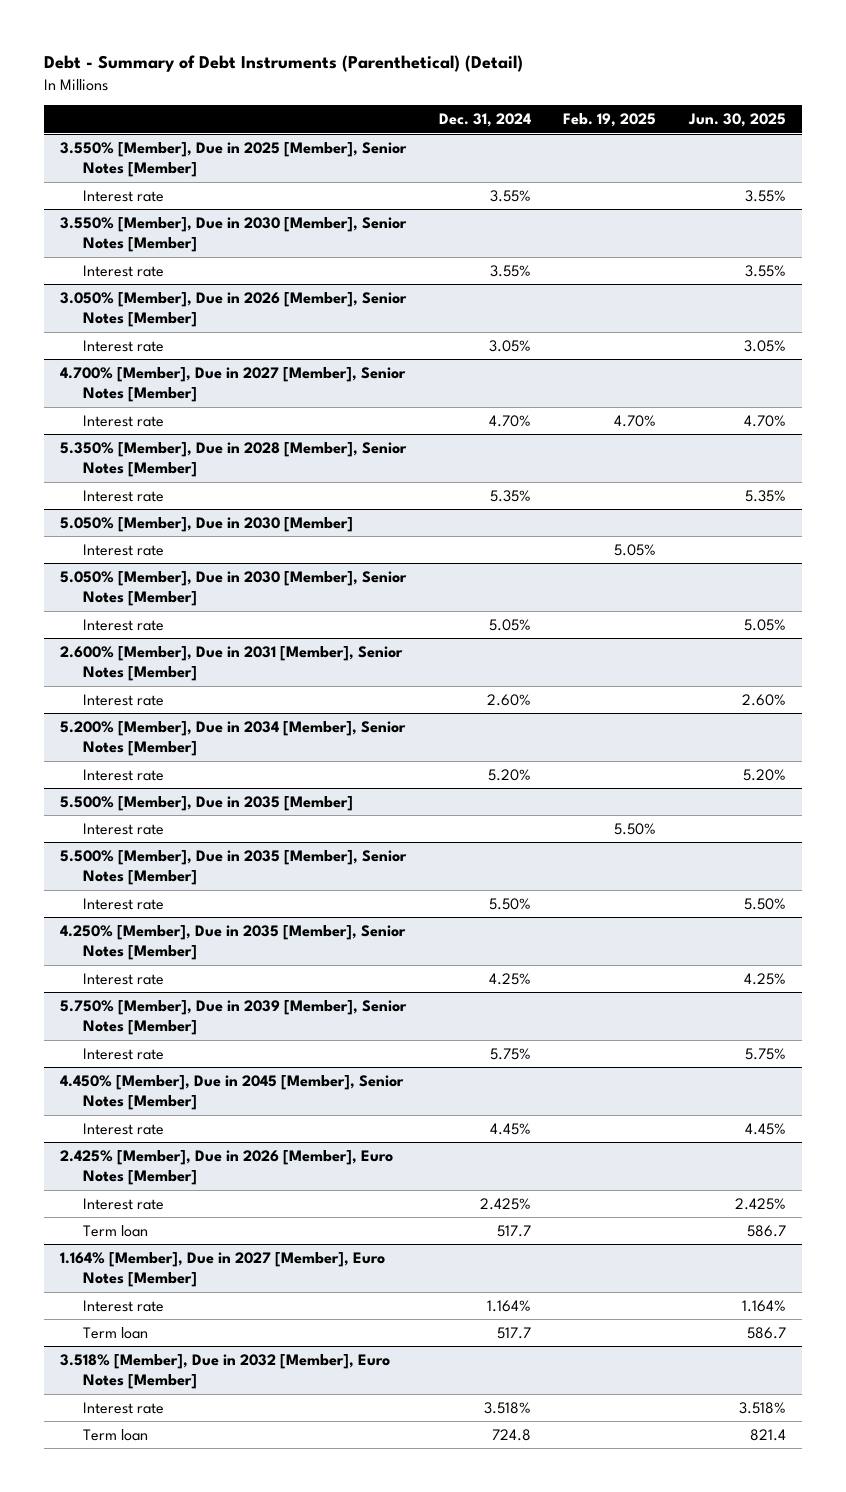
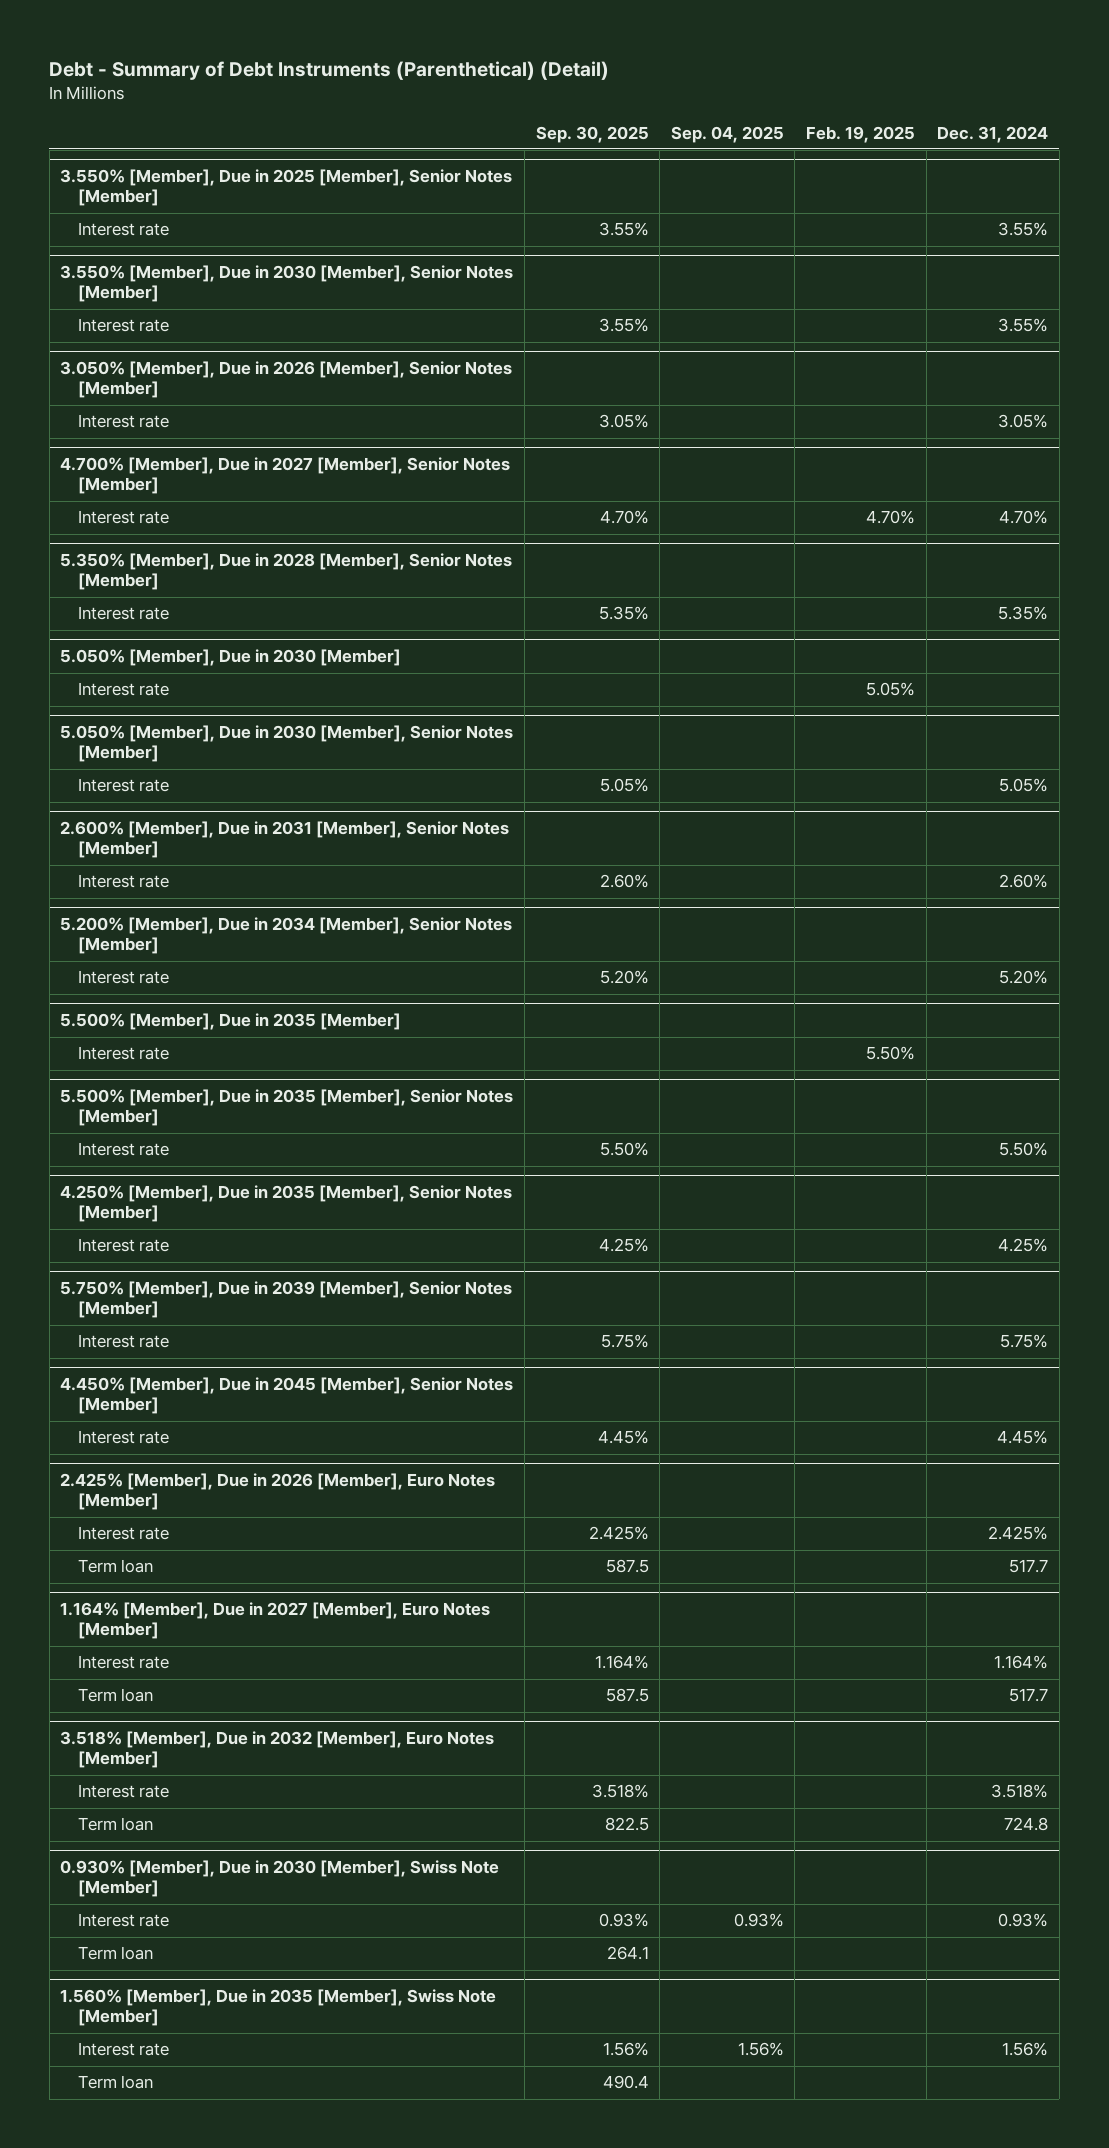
- | Dec. 31, 2024 | Feb. 19, 2025 | Jun. 30, 2025
+ | Sep. 30, 2025 | Sep. 04, 2025 | Feb. 19, 2025 | Dec. 31, 2024
+ 0.930% [Member], Due in 2030 [Member], Swiss Note [Member]
+ Interest rate | 0.93% | 0.93% | | 0.93%
+ Term loan | 264.1 | | |
+ 1.560% [Member], Due in 2035 [Member], Swiss Note [Member]
+ Interest rate | 1.56% | 1.56% | | 1.56%
+ Term loan | 490.4 | | |

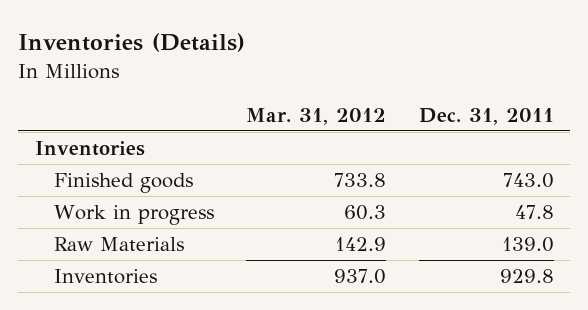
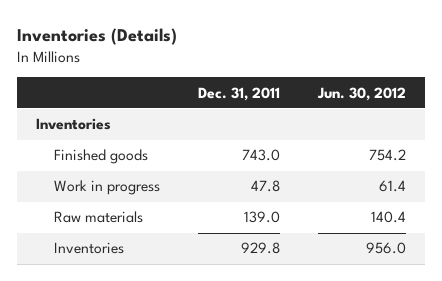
- | Mar. 31, 2012 | Dec. 31, 2011
+ | Dec. 31, 2011 | Jun. 30, 2012
- Raw Materials | 142.9 | 139.0
+ Raw materials | 139.0 | 140.4

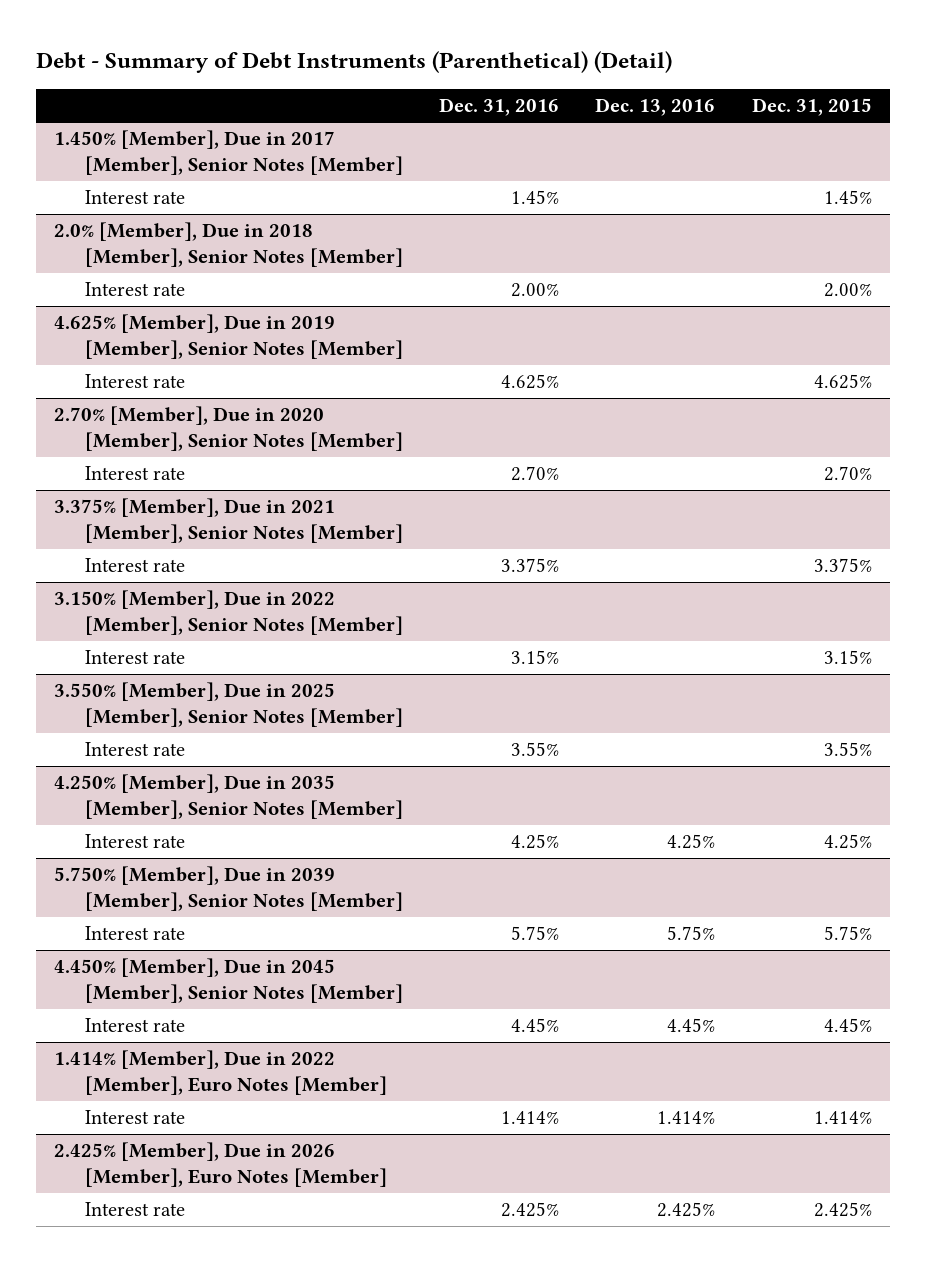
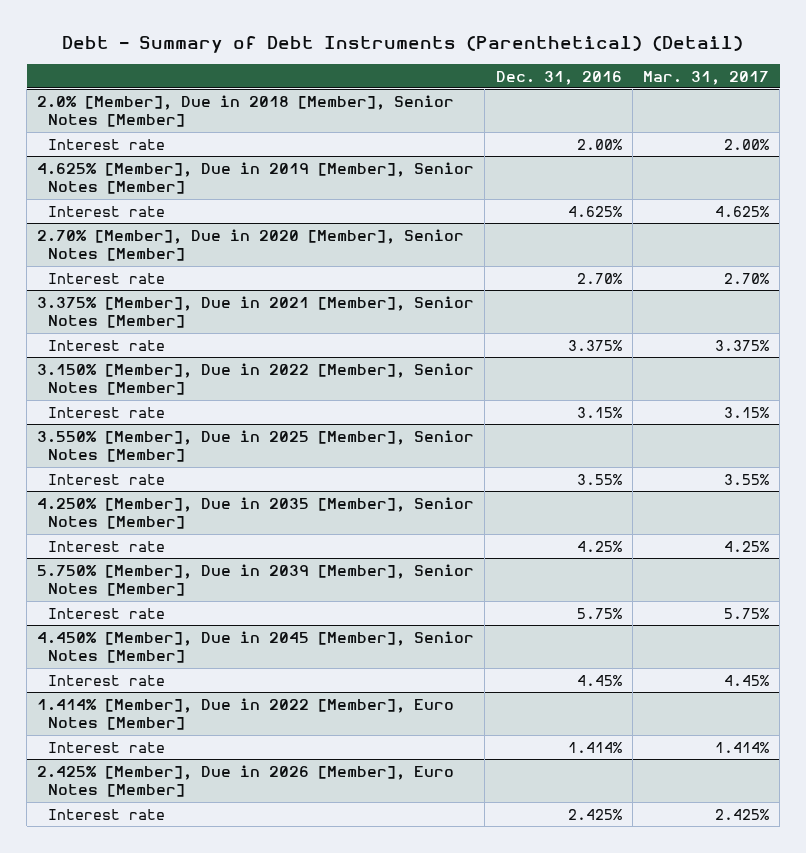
- | Dec. 31, 2016 | Dec. 13, 2016 | Dec. 31, 2015
+ | Dec. 31, 2016 | Mar. 31, 2017
- 1.450% [Member], Due in 2017 [Member], Senior Notes [Member]
- Interest rate | 1.45% | | 1.45%

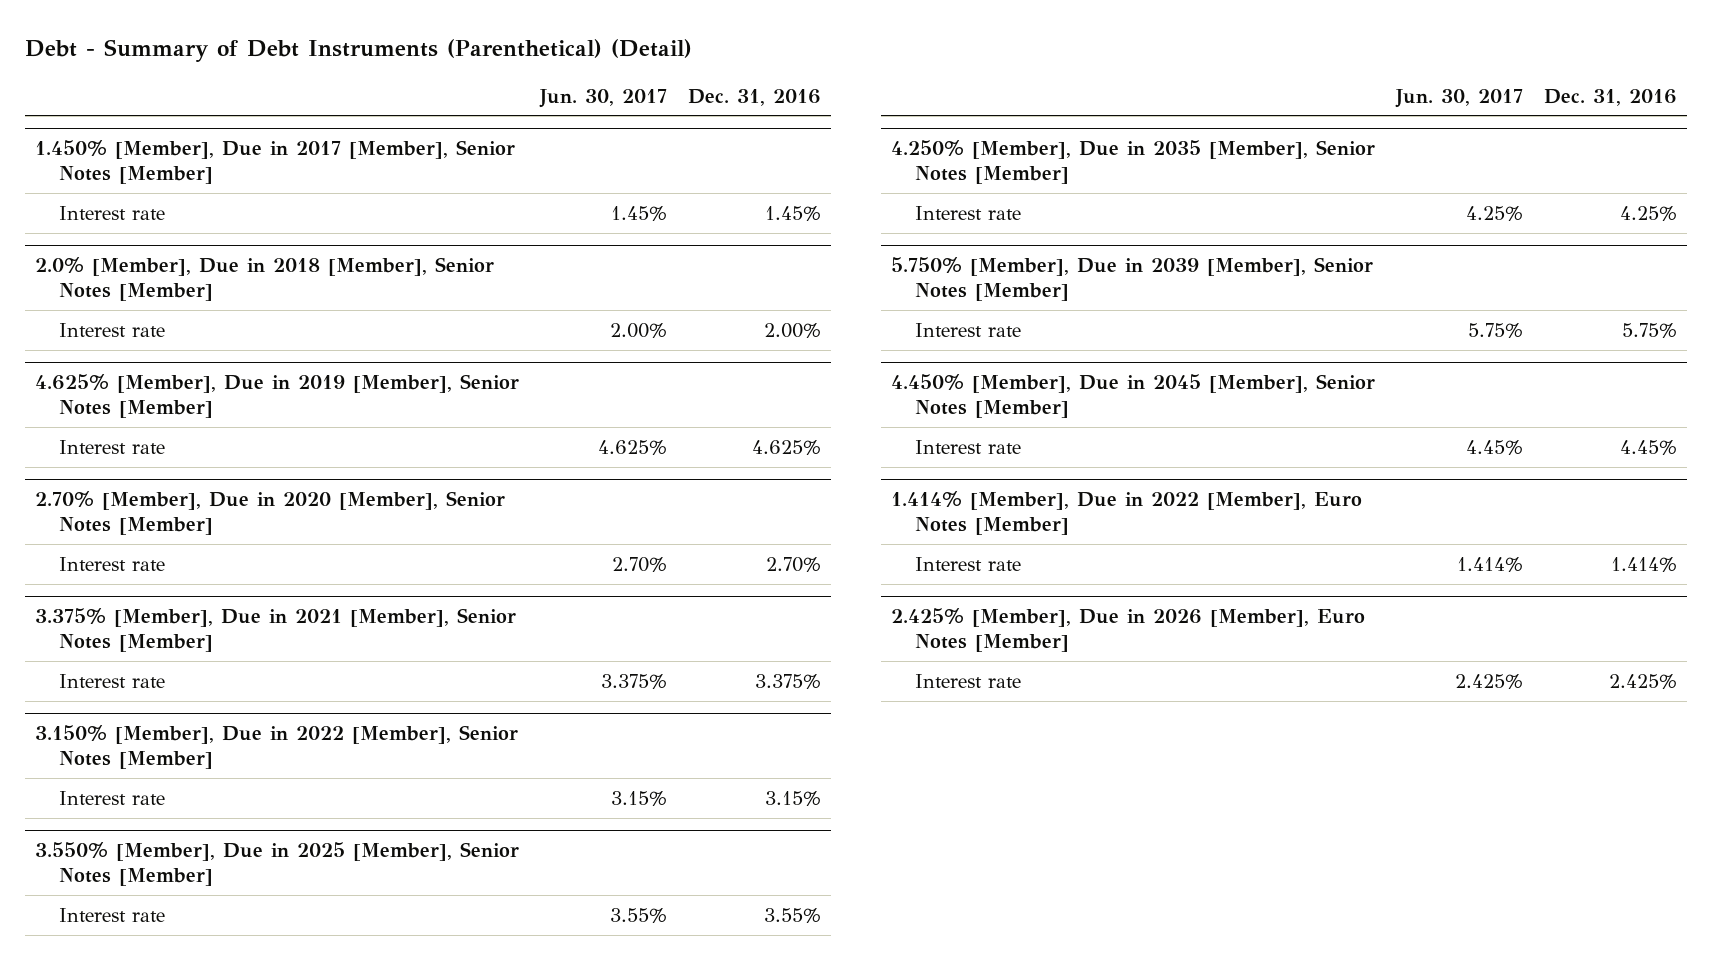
- | Dec. 31, 2016 | Mar. 31, 2017
+ | Jun. 30, 2017 | Dec. 31, 2016
+ 1.450% [Member], Due in 2017 [Member], Senior Notes [Member]
+ Interest rate | 1.45% | 1.45%

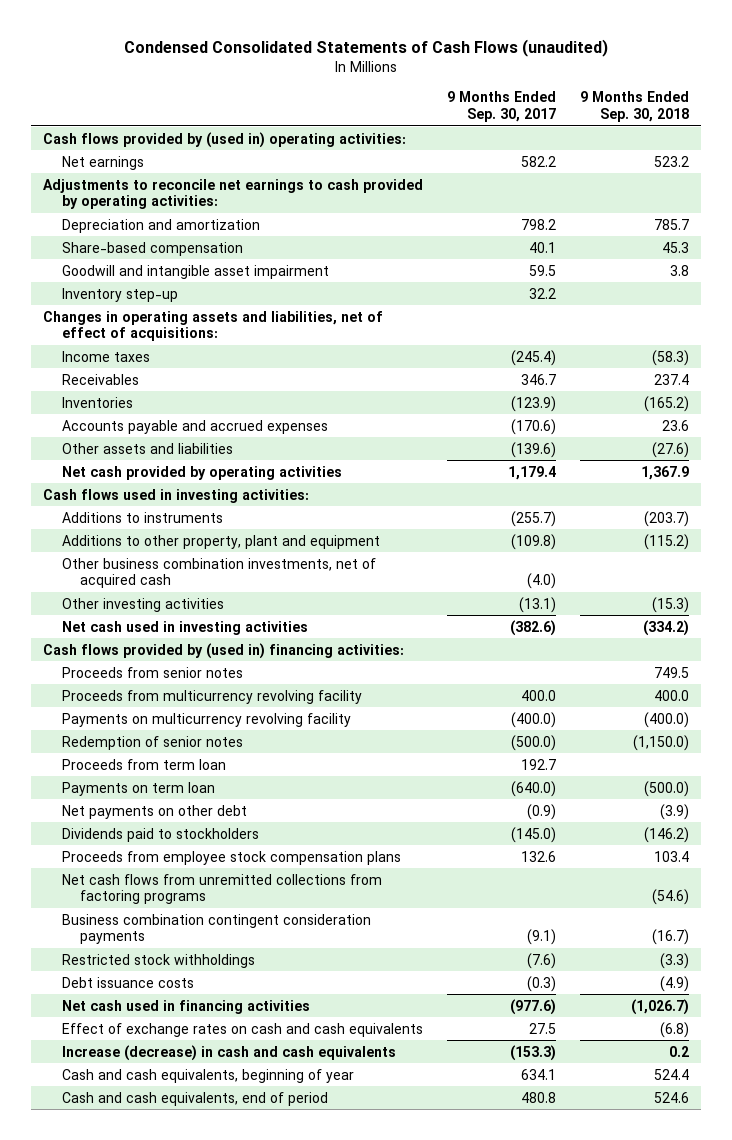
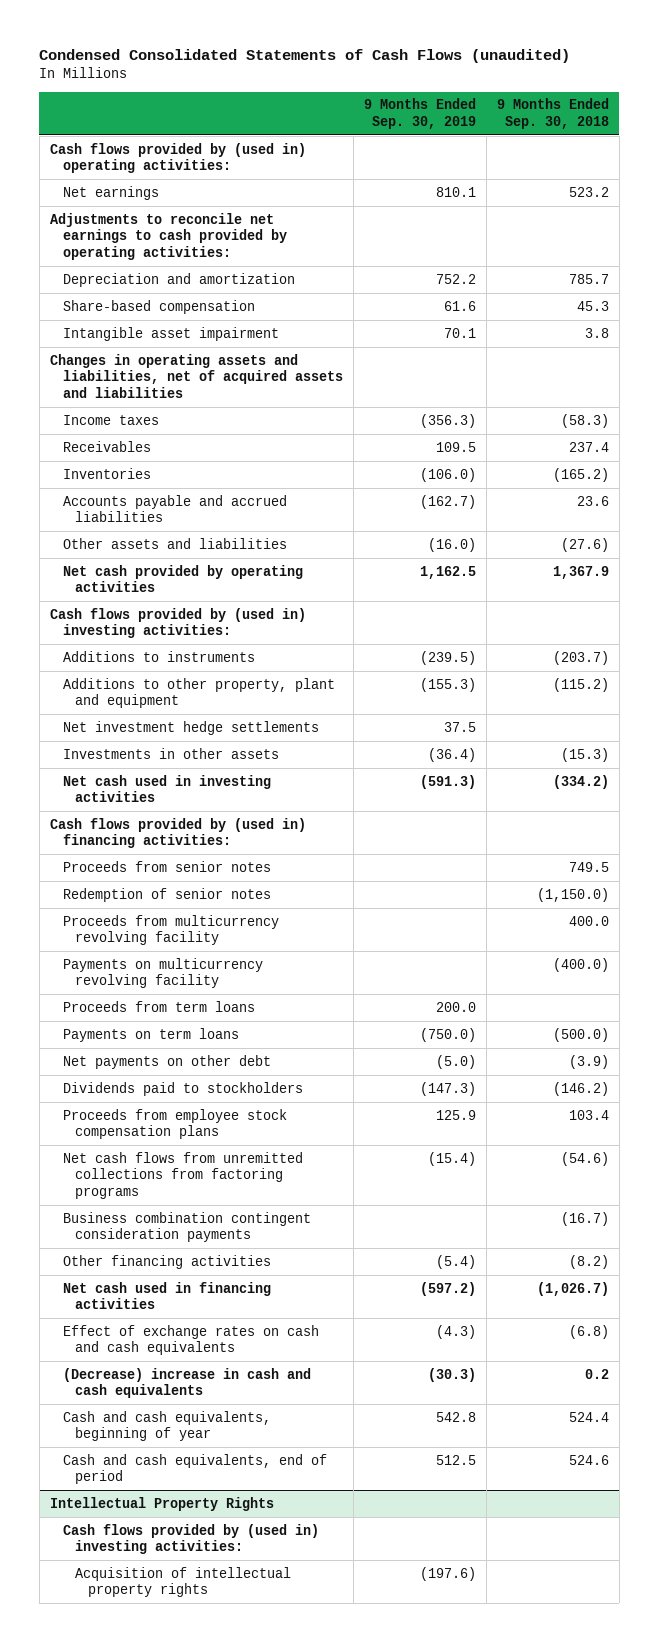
- | 9 Months Ended Sep. 30, 2017 | 9 Months Ended Sep. 30, 2018
+ | 9 Months Ended Sep. 30, 2019 | 9 Months Ended Sep. 30, 2018
- Goodwill and intangible asset impairment | 59.5 | 3.8
- Inventory step-up | 32.2 |
- Changes in operating assets and liabilities, net of effect of acquisitions:
+ Intangible asset impairment | 70.1 | 3.8
+ Changes in operating assets and liabilities, net of acquired assets and liabilities
- Accounts payable and accrued expenses | (170.6) | 23.6
+ Accounts payable and accrued liabilities | (162.7) | 23.6
- Cash flows used in investing activities:
+ Cash flows provided by (used in) investing activities:
- Other business combination investments, net of acquired cash | (4.0) |
- Other investing activities | (13.1) | (15.3)
+ Net investment hedge settlements | 37.5 |
+ Investments in other assets | (36.4) | (15.3)
moved up: Redemption of senior notes | | (1,150.0)
- Proceeds from term loan | 192.7 |
- Payments on term loan | (640.0) | (500.0)
+ Proceeds from term loans | 200.0 |
+ Payments on term loans | (750.0) | (500.0)
- Restricted stock withholdings | (7.6) | (3.3)
- Debt issuance costs | (0.3) | (4.9)
+ Other financing activities | (5.4) | (8.2)
- Increase (decrease) in cash and cash equivalents | (153.3) | 0.2
+ (Decrease) increase in cash and cash equivalents | (30.3) | 0.2
+ Intellectual Property Rights
+ Cash flows provided by (used in) investing activities:
+ Acquisition of intellectual property rights | (197.6) |

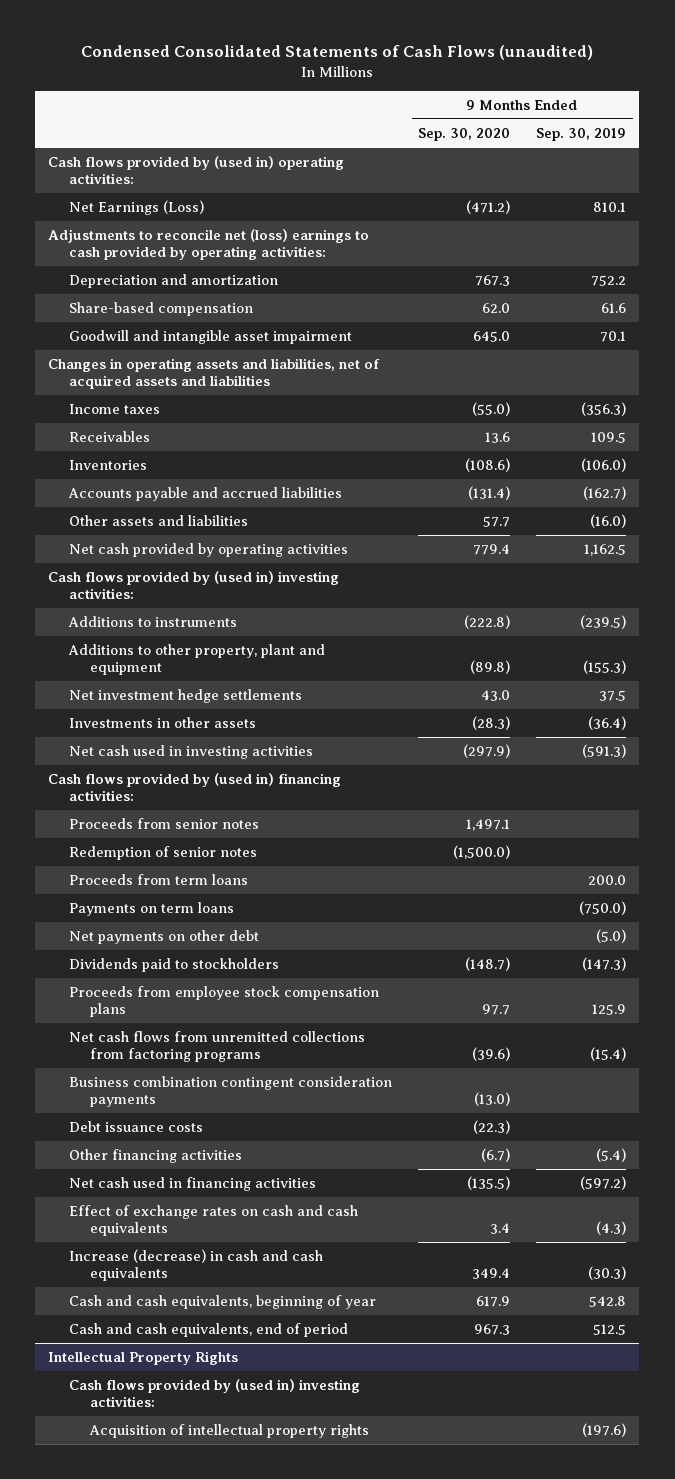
- | 9 Months Ended Sep. 30, 2019 | 9 Months Ended Sep. 30, 2018
+ | 9 Months Ended Sep. 30, 2020 | 9 Months Ended Sep. 30, 2019
- Net earnings | 810.1 | 523.2
- Adjustments to reconcile net earnings to cash provided by operating activities:
+ Net Earnings (Loss) | (471.2) | 810.1
+ Adjustments to reconcile net (loss) earnings to cash provided by operating activities:
- Intangible asset impairment | 70.1 | 3.8
+ Goodwill and intangible asset impairment | 645.0 | 70.1
- Proceeds from multicurrency revolving facility | | 400.0
- Payments on multicurrency revolving facility | | (400.0)
+ Debt issuance costs | (22.3) |
- (Decrease) increase in cash and cash equivalents | (30.3) | 0.2
+ Increase (decrease) in cash and cash equivalents | 349.4 | (30.3)

